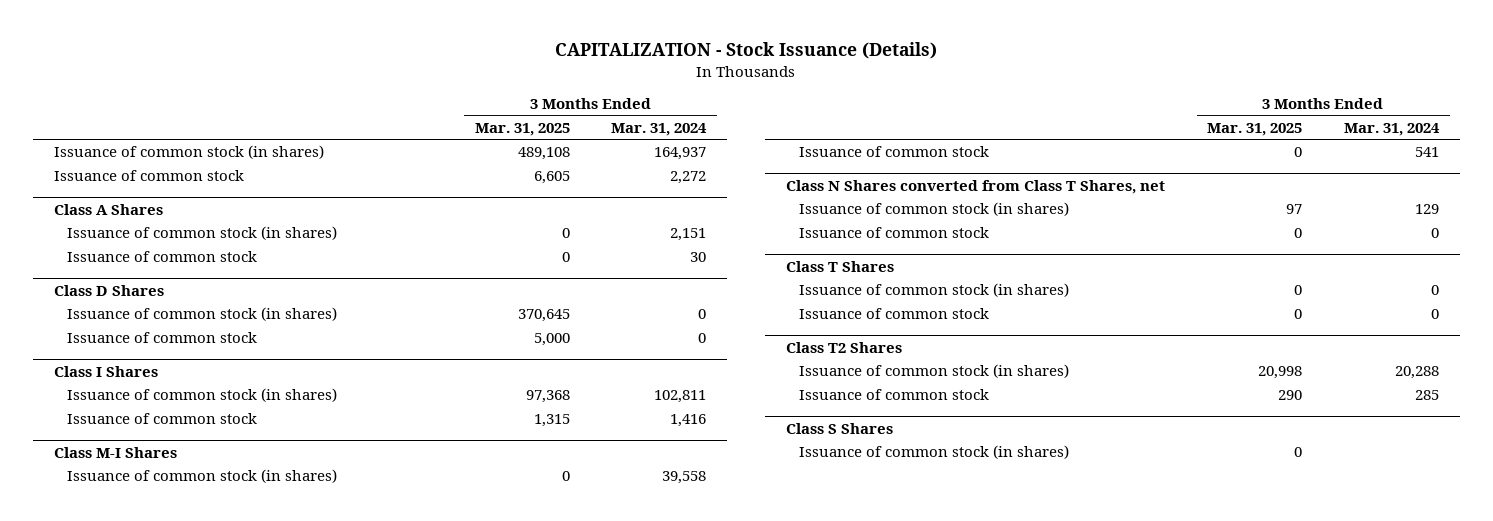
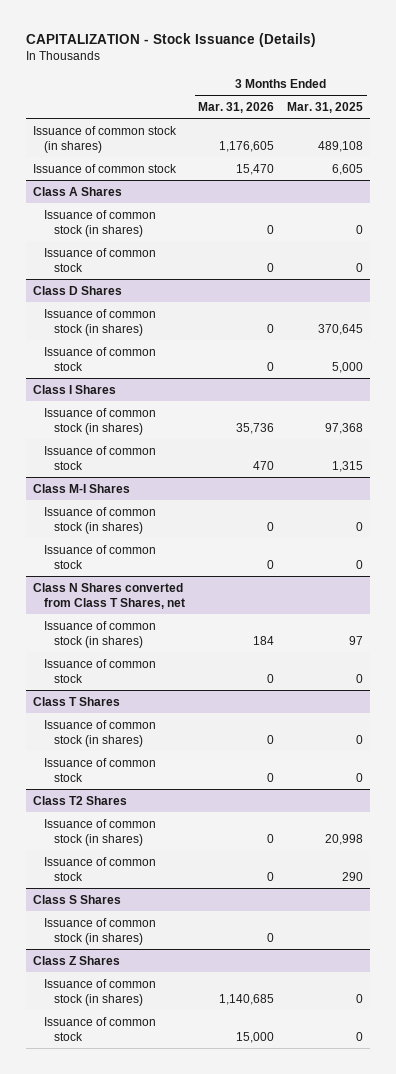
- | 3 Months Ended Mar. 31, 2025 | 3 Months Ended Mar. 31, 2024
+ | 3 Months Ended Mar. 31, 2026 | 3 Months Ended Mar. 31, 2025
@ Class S Shares
+ Issuance of common stock (in shares) | 0 |
+ Class Z Shares
+ Issuance of common stock | 15,000 | 0

